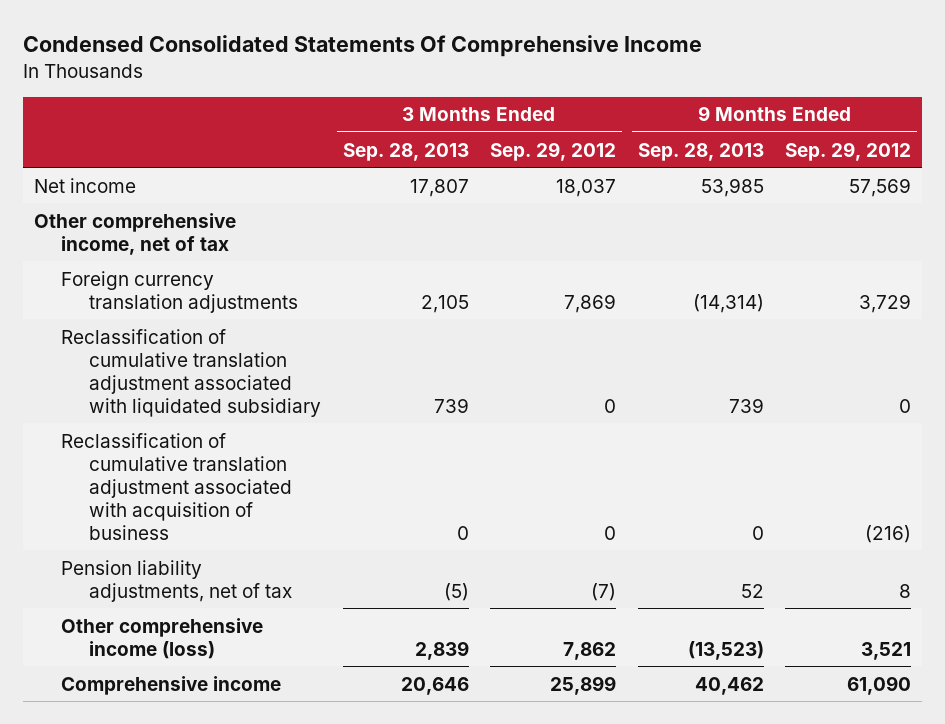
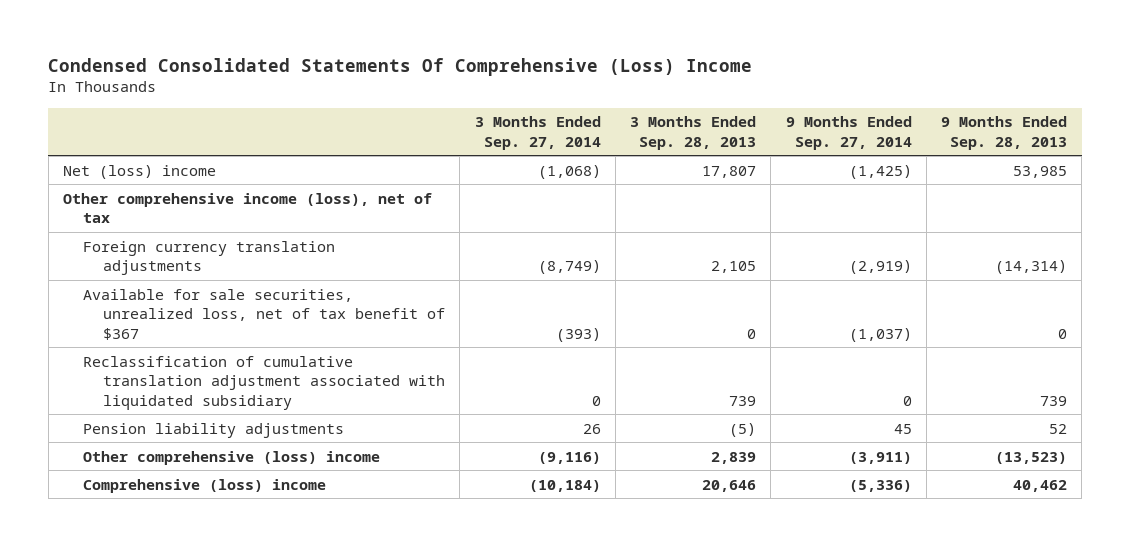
- Condensed Consolidated Statements Of Comprehensive Income
+ Condensed Consolidated Statements Of Comprehensive (Loss) Income
- | 3 Months Ended Sep. 28, 2013 | 3 Months Ended Sep. 29, 2012 | 9 Months Ended Sep. 28, 2013 | 9 Months Ended Sep. 29, 2012
+ | 3 Months Ended Sep. 27, 2014 | 3 Months Ended Sep. 28, 2013 | 9 Months Ended Sep. 27, 2014 | 9 Months Ended Sep. 28, 2013
- Net income | 17,807 | 18,037 | 53,985 | 57,569
- Other comprehensive income, net of tax
+ Net (loss) income | (1,068) | 17,807 | (1,425) | 53,985
+ Other comprehensive income (loss), net of tax
+ Available for sale securities, unrealized loss, net of tax benefit of $367 | (393) | 0 | (1,037) | 0
- Reclassification of cumulative translation adjustment associated with acquisition of business | 0 | 0 | 0 | (216)
- Pension liability adjustments, net of tax | (5) | (7) | 52 | 8
- Other comprehensive income (loss) | 2,839 | 7,862 | (13,523) | 3,521
- Comprehensive income | 20,646 | 25,899 | 40,462 | 61,090
+ Pension liability adjustments | 26 | (5) | 45 | 52
+ Other comprehensive (loss) income | (9,116) | 2,839 | (3,911) | (13,523)
+ Comprehensive (loss) income | (10,184) | 20,646 | (5,336) | 40,462

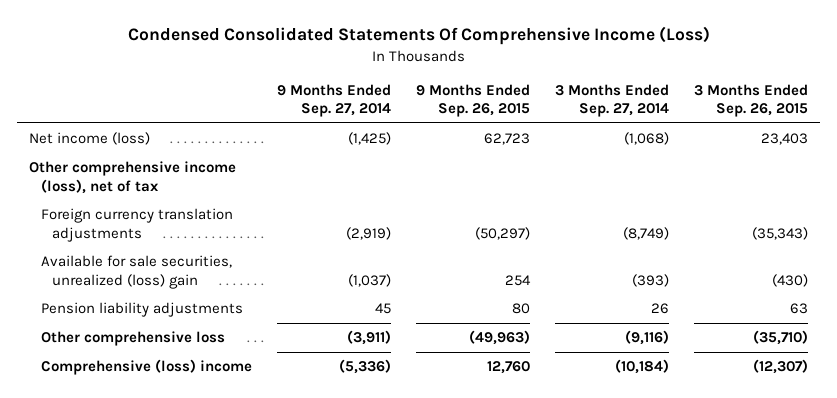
- Condensed Consolidated Statements Of Comprehensive (Loss) Income
+ Condensed Consolidated Statements Of Comprehensive Income (Loss)
- | 3 Months Ended Sep. 27, 2014 | 3 Months Ended Sep. 28, 2013 | 9 Months Ended Sep. 27, 2014 | 9 Months Ended Sep. 28, 2013
+ | 9 Months Ended Sep. 27, 2014 | 9 Months Ended Sep. 26, 2015 | 3 Months Ended Sep. 27, 2014 | 3 Months Ended Sep. 26, 2015
- Net (loss) income | (1,068) | 17,807 | (1,425) | 53,985
+ Net income (loss) | (1,425) | 62,723 | (1,068) | 23,403
- Available for sale securities, unrealized loss, net of tax benefit of $367 | (393) | 0 | (1,037) | 0
- Reclassification of cumulative translation adjustment associated with liquidated subsidiary | 0 | 739 | 0 | 739
+ Available for sale securities, unrealized (loss) gain | (1,037) | 254 | (393) | (430)
- Other comprehensive (loss) income | (9,116) | 2,839 | (3,911) | (13,523)
+ Other comprehensive loss | (3,911) | (49,963) | (9,116) | (35,710)

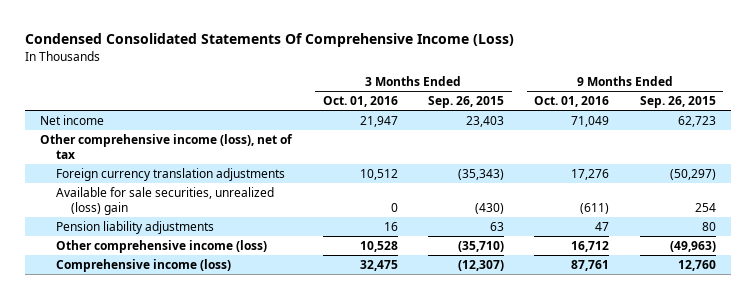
- | 9 Months Ended Sep. 27, 2014 | 9 Months Ended Sep. 26, 2015 | 3 Months Ended Sep. 27, 2014 | 3 Months Ended Sep. 26, 2015
+ | 3 Months Ended Oct. 01, 2016 | 3 Months Ended Sep. 26, 2015 | 9 Months Ended Oct. 01, 2016 | 9 Months Ended Sep. 26, 2015
- Net income (loss) | (1,425) | 62,723 | (1,068) | 23,403
+ Net income | 21,947 | 23,403 | 71,049 | 62,723
- Other comprehensive loss | (3,911) | (49,963) | (9,116) | (35,710)
- Comprehensive (loss) income | (5,336) | 12,760 | (10,184) | (12,307)
+ Other comprehensive income (loss) | 10,528 | (35,710) | 16,712 | (49,963)
+ Comprehensive income (loss) | 32,475 | (12,307) | 87,761 | 12,760

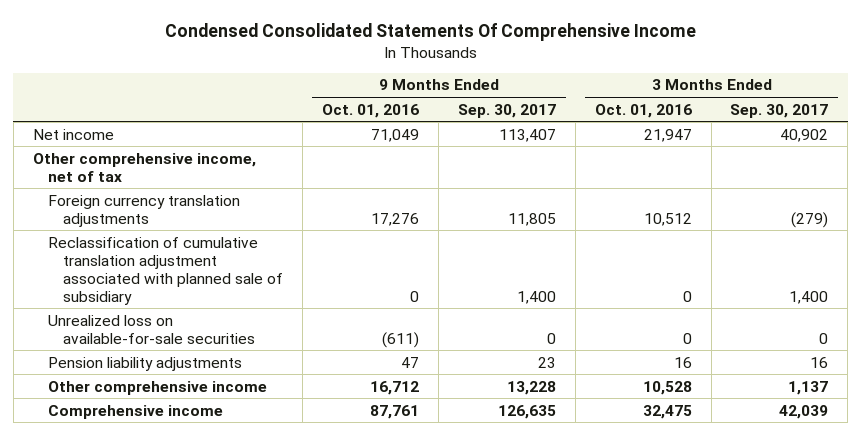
- Condensed Consolidated Statements Of Comprehensive Income (Loss)
+ Condensed Consolidated Statements Of Comprehensive Income
- | 3 Months Ended Oct. 01, 2016 | 3 Months Ended Sep. 26, 2015 | 9 Months Ended Oct. 01, 2016 | 9 Months Ended Sep. 26, 2015
+ | 9 Months Ended Oct. 01, 2016 | 9 Months Ended Sep. 30, 2017 | 3 Months Ended Oct. 01, 2016 | 3 Months Ended Sep. 30, 2017
- Other comprehensive income (loss), net of tax
+ Other comprehensive income, net of tax
- Available for sale securities, unrealized (loss) gain | 0 | (430) | (611) | 254
+ Reclassification of cumulative translation adjustment associated with planned sale of subsidiary | 0 | 1,400 | 0 | 1,400
+ Unrealized loss on available-for-sale securities | (611) | 0 | 0 | 0
- Other comprehensive income (loss) | 10,528 | (35,710) | 16,712 | (49,963)
- Comprehensive income (loss) | 32,475 | (12,307) | 87,761 | 12,760
+ Other comprehensive income | 16,712 | 13,228 | 10,528 | 1,137
+ Comprehensive income | 87,761 | 126,635 | 32,475 | 42,039

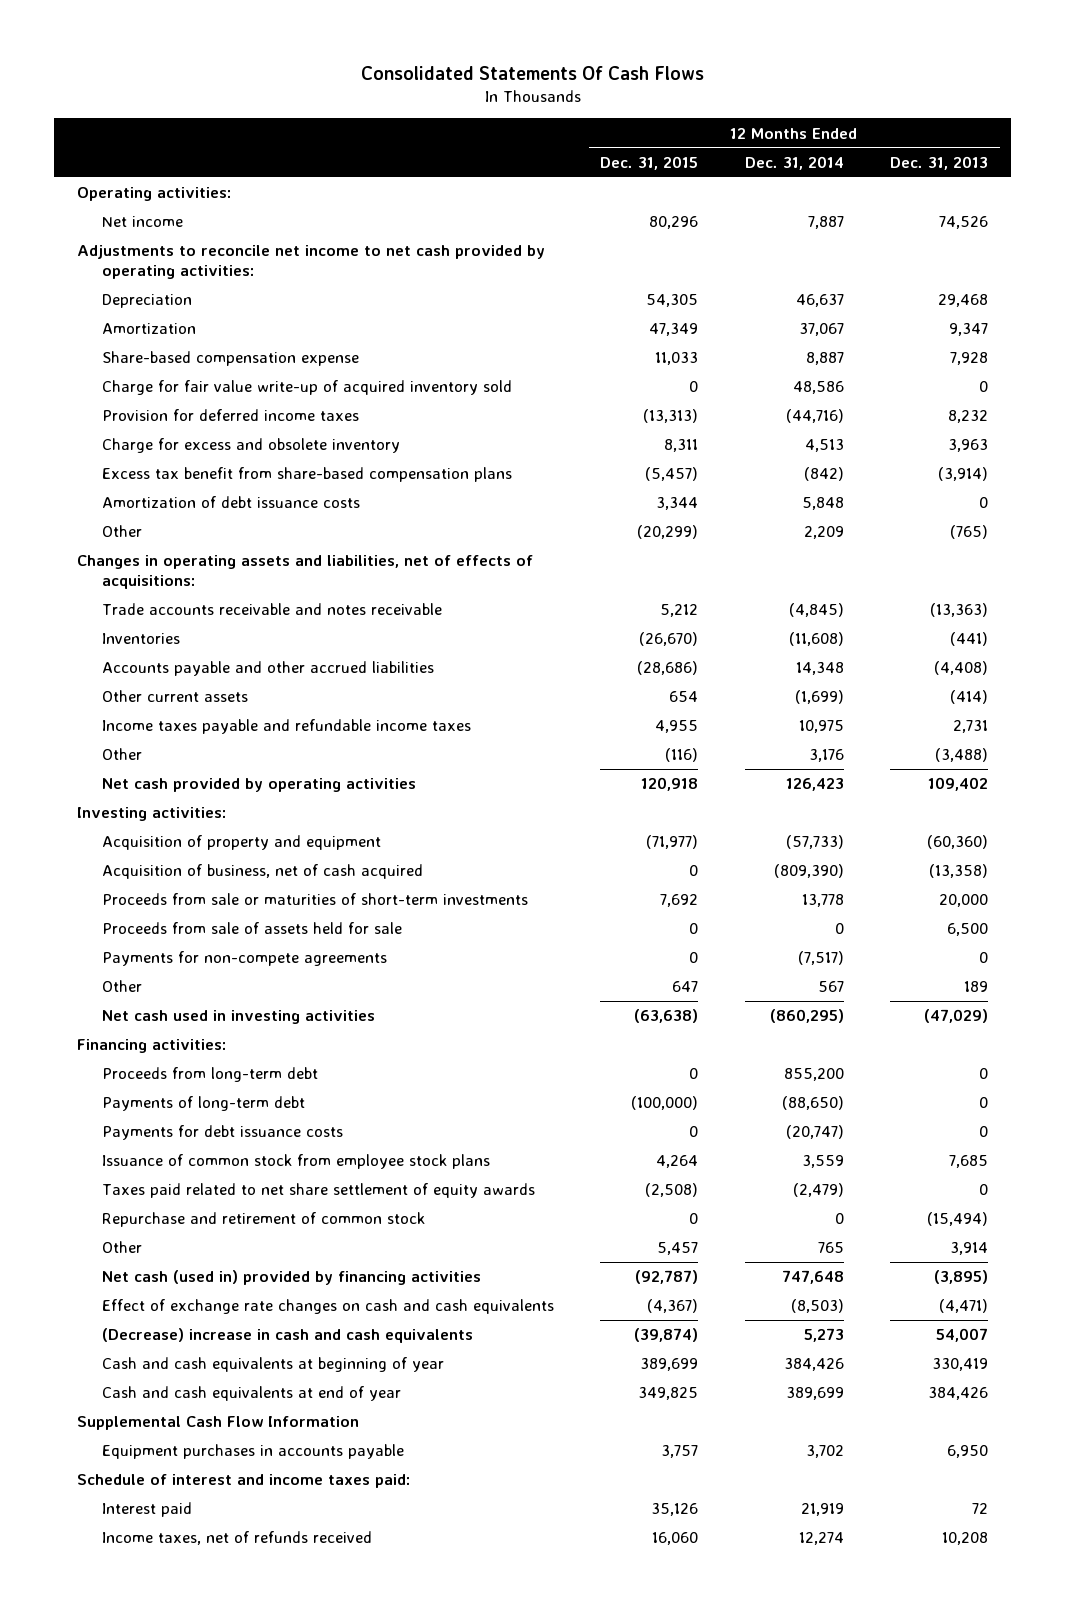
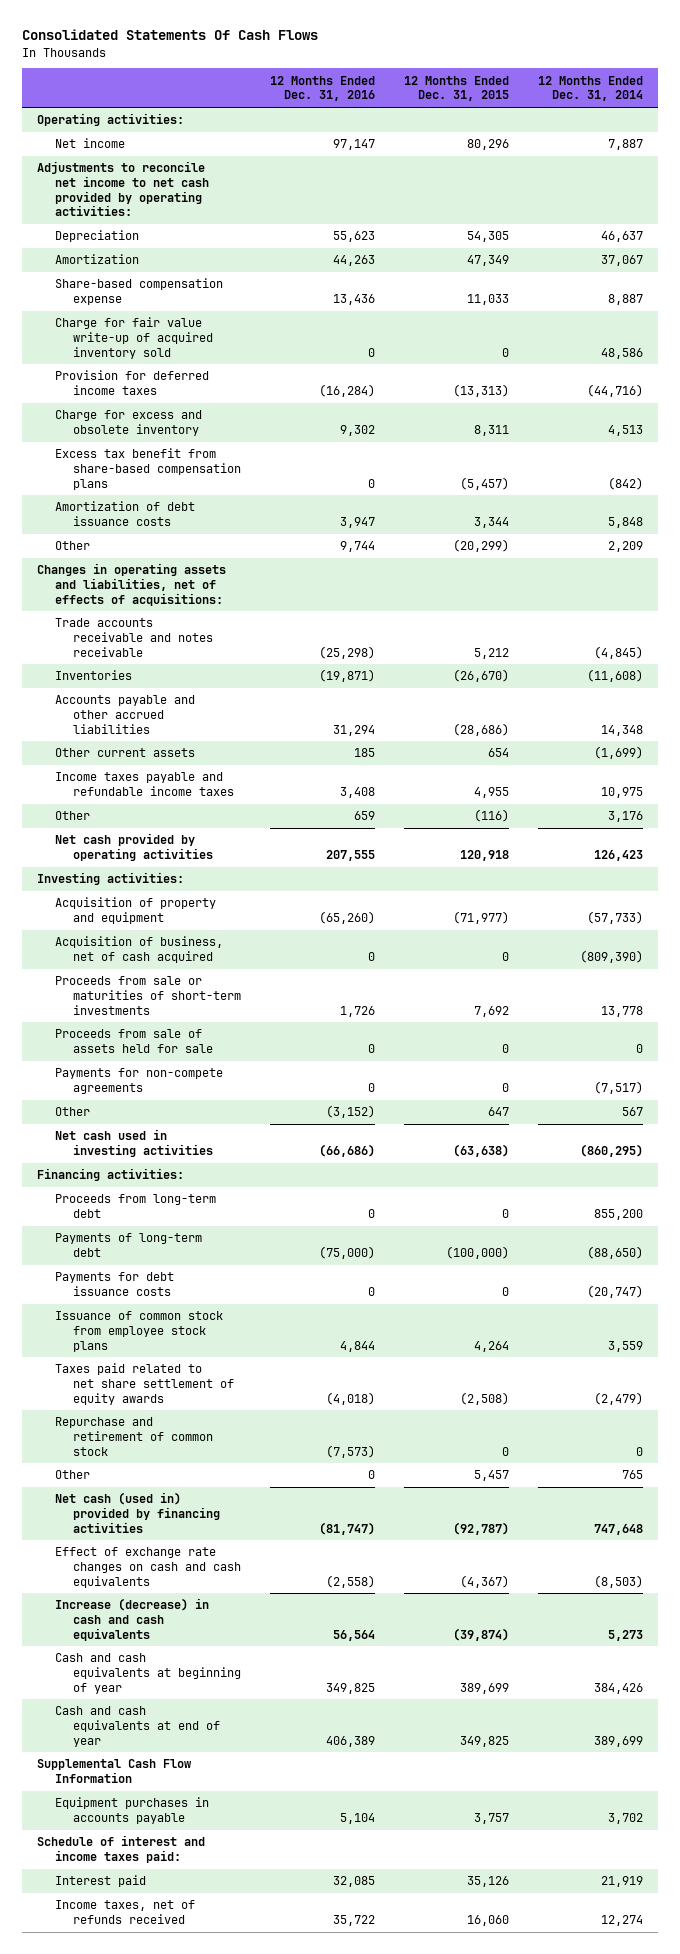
- | 12 Months Ended Dec. 31, 2015 | 12 Months Ended Dec. 31, 2014 | 12 Months Ended Dec. 31, 2013
+ | 12 Months Ended Dec. 31, 2016 | 12 Months Ended Dec. 31, 2015 | 12 Months Ended Dec. 31, 2014
- (Decrease) increase in cash and cash equivalents | (39,874) | 5,273 | 54,007
+ Increase (decrease) in cash and cash equivalents | 56,564 | (39,874) | 5,273

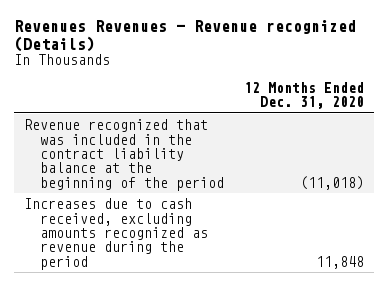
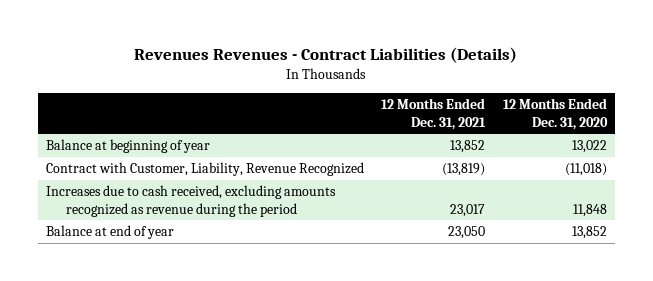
- Revenues Revenues - Revenue recognized (Details)
+ Revenues Revenues - Contract Liabilities (Details)
- | 12 Months Ended Dec. 31, 2020
+ | 12 Months Ended Dec. 31, 2021 | 12 Months Ended Dec. 31, 2020
- Revenue recognized that was included in the contract liability balance at the beginning of the period | (11,018)
+ Balance at beginning of year | 13,852 | 13,022
+ Contract with Customer, Liability, Revenue Recognized | (13,819) | (11,018)
+ Balance at end of year | 23,050 | 13,852

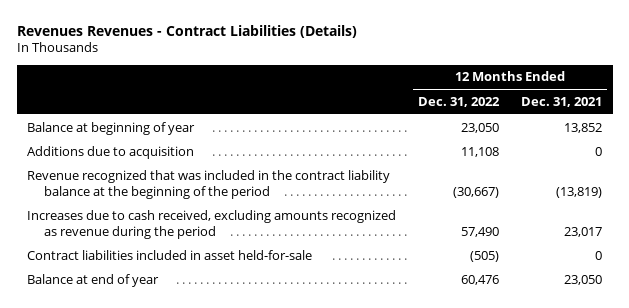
- | 12 Months Ended Dec. 31, 2021 | 12 Months Ended Dec. 31, 2020
+ | 12 Months Ended Dec. 31, 2022 | 12 Months Ended Dec. 31, 2021
- Contract with Customer, Liability, Revenue Recognized | (13,819) | (11,018)
+ Additions due to acquisition | 11,108 | 0
+ Revenue recognized that was included in the contract liability balance at the beginning of the period | (30,667) | (13,819)
+ Contract liabilities included in asset held-for-sale | (505) | 0

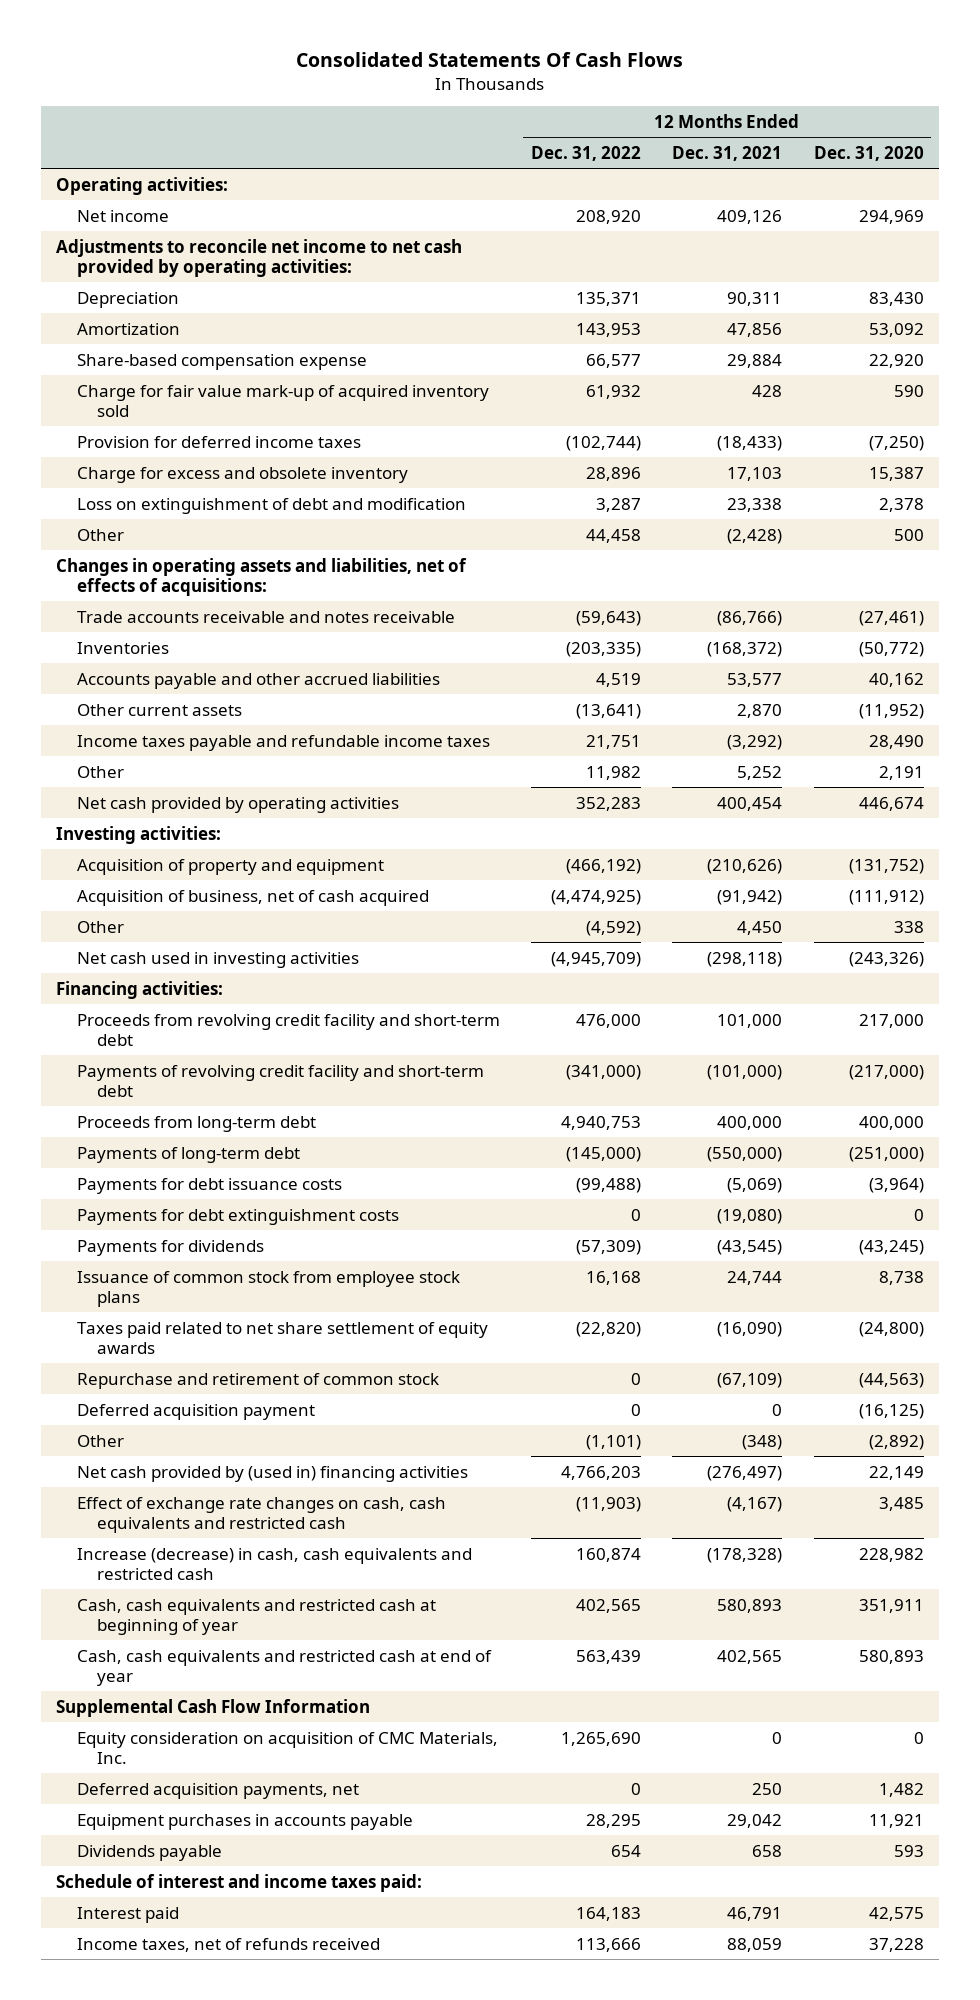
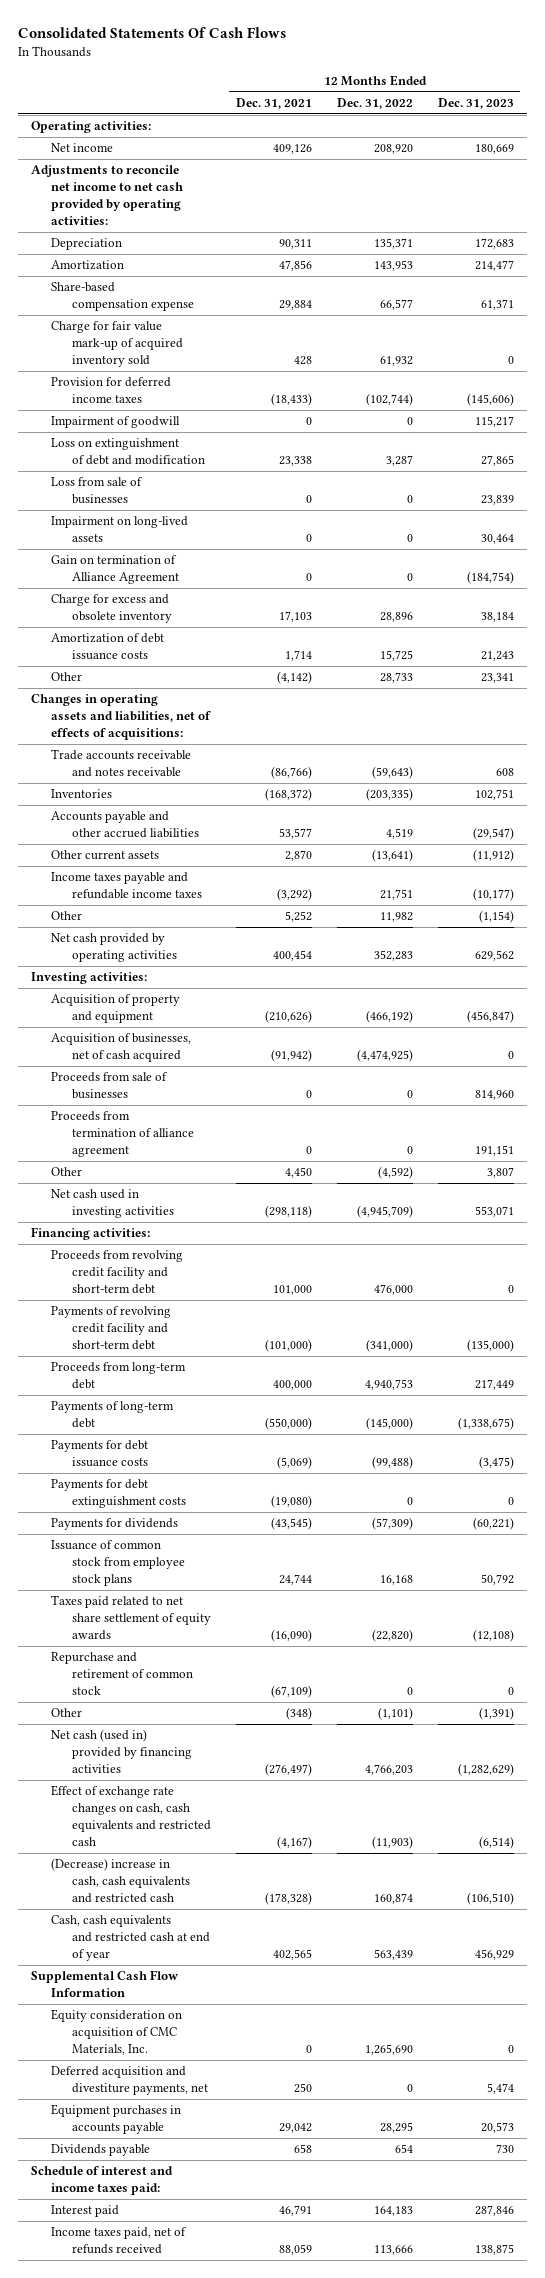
- | 12 Months Ended Dec. 31, 2022 | 12 Months Ended Dec. 31, 2021 | 12 Months Ended Dec. 31, 2020
+ | 12 Months Ended Dec. 31, 2021 | 12 Months Ended Dec. 31, 2022 | 12 Months Ended Dec. 31, 2023
+ Impairment of goodwill | 0 | 0 | 115,217
- Other | 44,458 | (2,428) | 500
+ Loss from sale of businesses | 0 | 0 | 23,839
+ Impairment on long-lived assets | 0 | 0 | 30,464
+ Gain on termination of Alliance Agreement | 0 | 0 | (184,754)
moved down: Charge for excess and obsolete inventory | 17,103 | 28,896 | 38,184
+ Amortization of debt issuance costs | 1,714 | 15,725 | 21,243
+ Other | (4,142) | 28,733 | 23,341
- Acquisition of business, net of cash acquired | (4,474,925) | (91,942) | (111,912)
+ Acquisition of businesses, net of cash acquired | (91,942) | (4,474,925) | 0
+ Proceeds from sale of businesses | 0 | 0 | 814,960
+ Proceeds from termination of alliance agreement | 0 | 0 | 191,151
- Deferred acquisition payment | 0 | 0 | (16,125)
- Net cash provided by (used in) financing activities | 4,766,203 | (276,497) | 22,149
+ Net cash (used in) provided by financing activities | (276,497) | 4,766,203 | (1,282,629)
- Increase (decrease) in cash, cash equivalents and restricted cash | 160,874 | (178,328) | 228,982
- Cash, cash equivalents and restricted cash at beginning of year | 402,565 | 580,893 | 351,911
+ (Decrease) increase in cash, cash equivalents and restricted cash | (178,328) | 160,874 | (106,510)
- Deferred acquisition payments, net | 0 | 250 | 1,482
+ Deferred acquisition and divestiture payments, net | 250 | 0 | 5,474
- Income taxes, net of refunds received | 113,666 | 88,059 | 37,228
+ Income taxes paid, net of refunds received | 88,059 | 113,666 | 138,875

